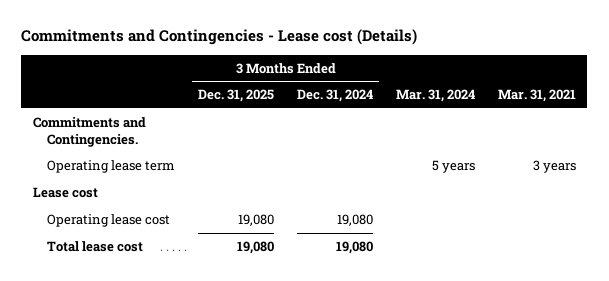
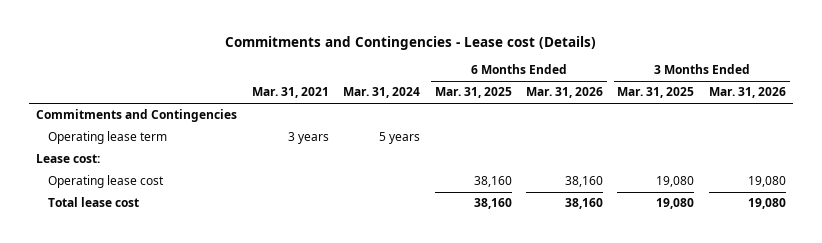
- | 3 Months Ended Dec. 31, 2025 | 3 Months Ended Dec. 31, 2024 | Mar. 31, 2024 | Mar. 31, 2021
+ | Mar. 31, 2021 | Mar. 31, 2024 | 6 Months Ended Mar. 31, 2025 | 6 Months Ended Mar. 31, 2026 | 3 Months Ended Mar. 31, 2025 | 3 Months Ended Mar. 31, 2026
- Commitments and Contingencies.
+ Commitments and Contingencies
- Lease cost
+ Lease cost:

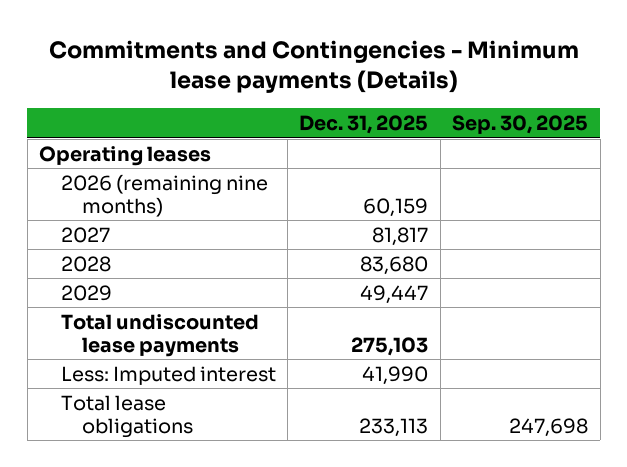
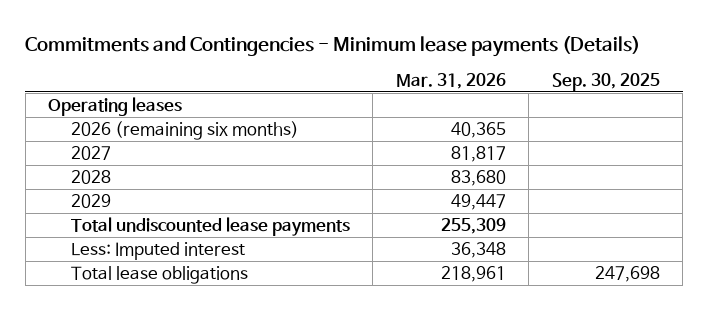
- | Dec. 31, 2025 | Sep. 30, 2025
+ | Mar. 31, 2026 | Sep. 30, 2025
- 2026 (remaining nine months) | 60,159 |
+ 2026 (remaining six months) | 40,365 |

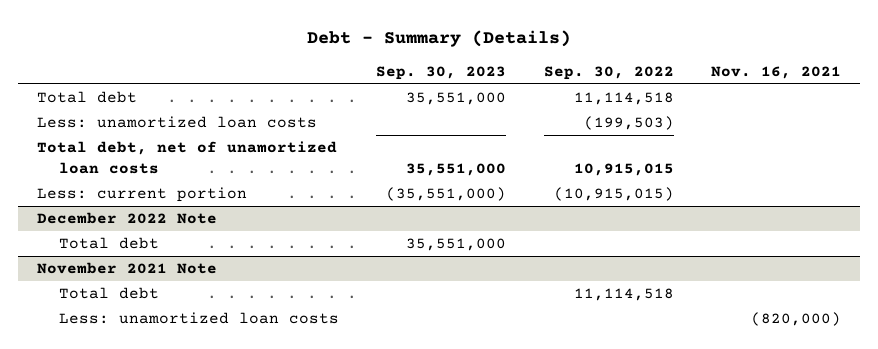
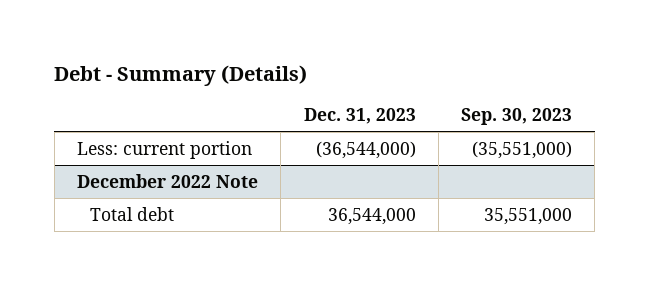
- | Sep. 30, 2023 | Sep. 30, 2022 | Nov. 16, 2021
+ | Dec. 31, 2023 | Sep. 30, 2023
- Total debt | 35,551,000 | 11,114,518 |
- Less: unamortized loan costs | | (199,503) |
- Total debt, net of unamortized loan costs | 35,551,000 | 10,915,015 |
- November 2021 Note
- Total debt | | 11,114,518 |
- Less: unamortized loan costs | | | (820,000)

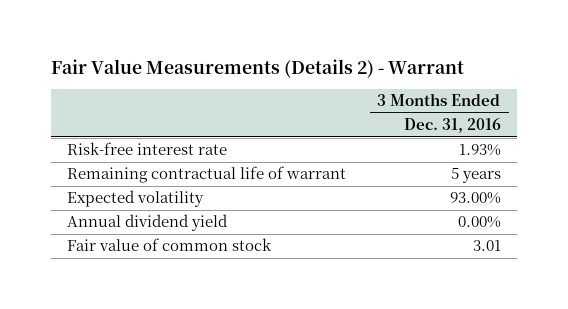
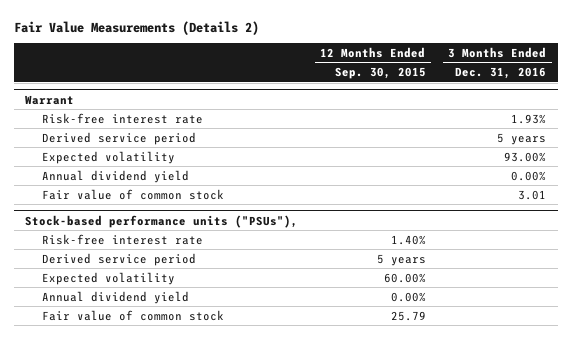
- Fair Value Measurements (Details 2) - Warrant
+ Fair Value Measurements (Details 2)
- | 3 Months Ended Dec. 31, 2016
+ | 12 Months Ended Sep. 30, 2015 | 3 Months Ended Dec. 31, 2016
+ Warrant
- Remaining contractual life of warrant | 5 years
+ Derived service period | | 5 years
+ Stock-based performance units ("PSUs"),
+ Risk-free interest rate | 1.40% |
+ Derived service period | 5 years |
+ Expected volatility | 60.00% |
+ Annual dividend yield | 0.00% |
+ Fair value of common stock | 25.79 |

